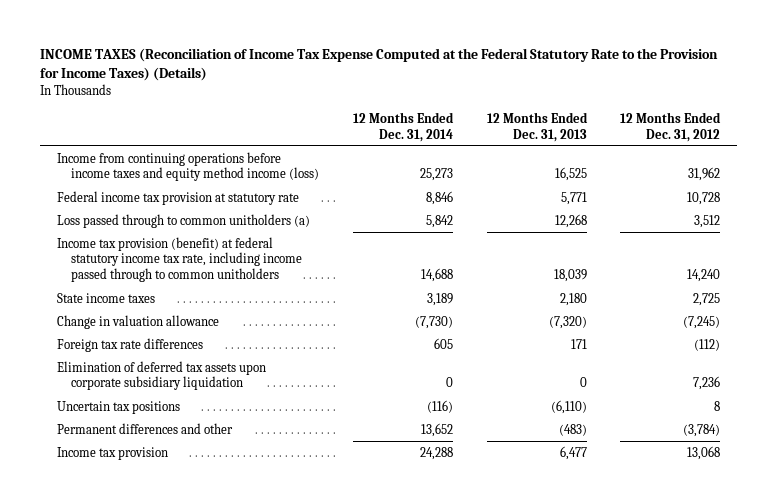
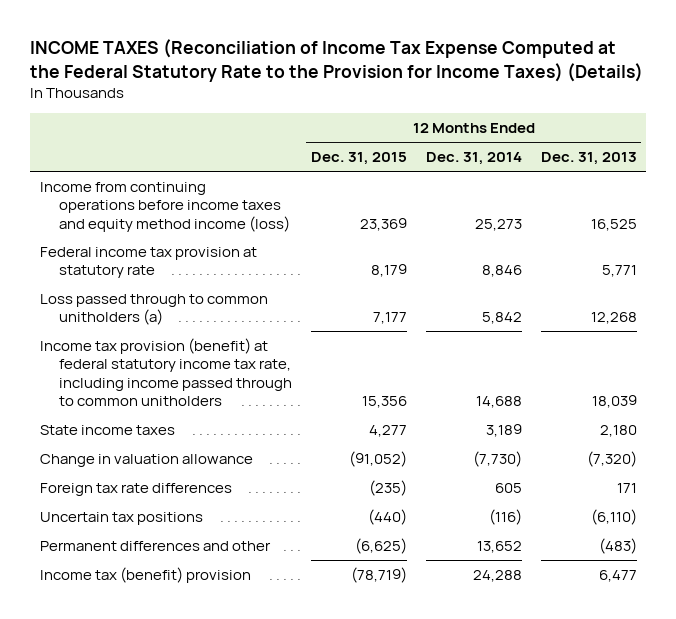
- | 12 Months Ended Dec. 31, 2014 | 12 Months Ended Dec. 31, 2013 | 12 Months Ended Dec. 31, 2012
+ | 12 Months Ended Dec. 31, 2015 | 12 Months Ended Dec. 31, 2014 | 12 Months Ended Dec. 31, 2013
- Elimination of deferred tax assets upon corporate subsidiary liquidation | 0 | 0 | 7,236
- Income tax provision | 24,288 | 6,477 | 13,068
+ Income tax (benefit) provision | (78,719) | 24,288 | 6,477

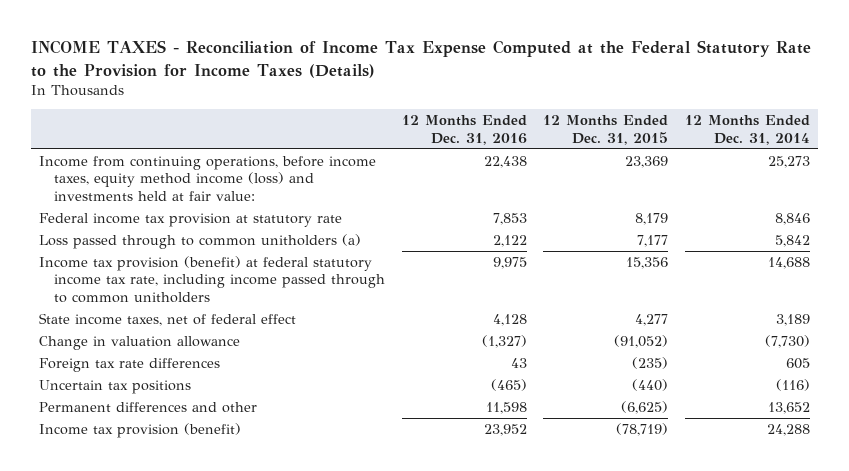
- INCOME TAXES (Reconciliation of Income Tax Expense Computed at the Federal Statutory Rate to the Provision for Income Taxes) (Details)
+ INCOME TAXES - Reconciliation of Income Tax Expense Computed at the Federal Statutory Rate to the Provision for Income Taxes (Details)
- | 12 Months Ended Dec. 31, 2015 | 12 Months Ended Dec. 31, 2014 | 12 Months Ended Dec. 31, 2013
+ | 12 Months Ended Dec. 31, 2016 | 12 Months Ended Dec. 31, 2015 | 12 Months Ended Dec. 31, 2014
- Income from continuing operations before income taxes and equity method income (loss) | 23,369 | 25,273 | 16,525
+ Income from continuing operations, before income taxes, equity method income (loss) and investments held at fair value: | 22,438 | 23,369 | 25,273
- State income taxes | 4,277 | 3,189 | 2,180
+ State income taxes, net of federal effect | 4,128 | 4,277 | 3,189
- Income tax (benefit) provision | (78,719) | 24,288 | 6,477
+ Income tax provision (benefit) | 23,952 | (78,719) | 24,288

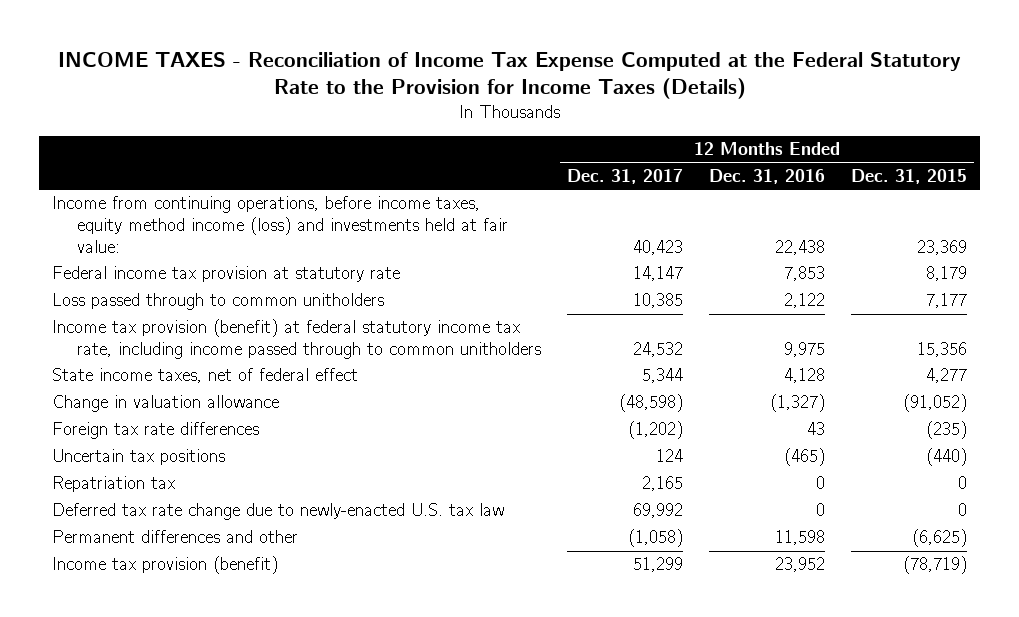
- | 12 Months Ended Dec. 31, 2016 | 12 Months Ended Dec. 31, 2015 | 12 Months Ended Dec. 31, 2014
+ | 12 Months Ended Dec. 31, 2017 | 12 Months Ended Dec. 31, 2016 | 12 Months Ended Dec. 31, 2015
- Loss passed through to common unitholders (a) | 2,122 | 7,177 | 5,842
+ Loss passed through to common unitholders | 10,385 | 2,122 | 7,177
+ Repatriation tax | 2,165 | 0 | 0
+ Deferred tax rate change due to newly-enacted U.S. tax law | 69,992 | 0 | 0

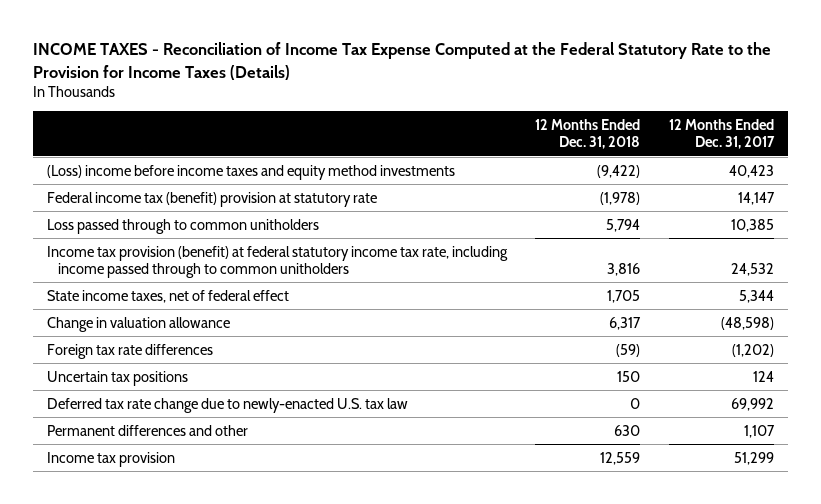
- | 12 Months Ended Dec. 31, 2017 | 12 Months Ended Dec. 31, 2016 | 12 Months Ended Dec. 31, 2015
+ | 12 Months Ended Dec. 31, 2018 | 12 Months Ended Dec. 31, 2017
- Income from continuing operations, before income taxes, equity method income (loss) and investments held at fair value: | 40,423 | 22,438 | 23,369
- Federal income tax provision at statutory rate | 14,147 | 7,853 | 8,179
+ (Loss) income before income taxes and equity method investments | (9,422) | 40,423
+ Federal income tax (benefit) provision at statutory rate | (1,978) | 14,147
- Repatriation tax | 2,165 | 0 | 0
- Permanent differences and other | (1,058) | 11,598 | (6,625)
- Income tax provision (benefit) | 51,299 | 23,952 | (78,719)
+ Permanent differences and other | 630 | 1,107
+ Income tax provision | 12,559 | 51,299

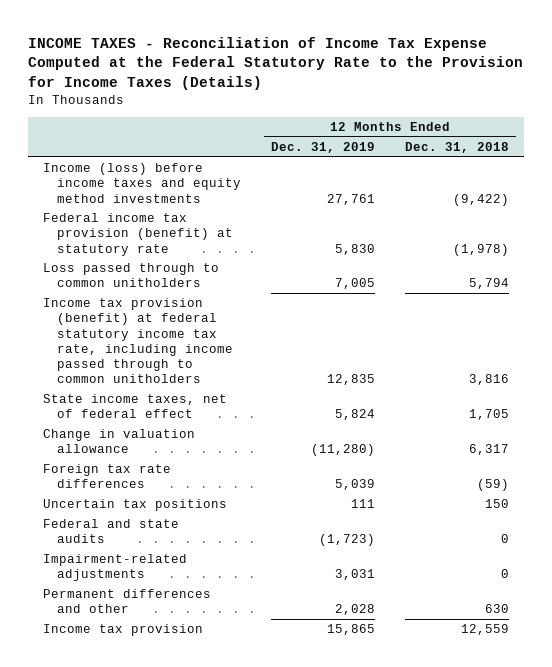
- | 12 Months Ended Dec. 31, 2018 | 12 Months Ended Dec. 31, 2017
+ | 12 Months Ended Dec. 31, 2019 | 12 Months Ended Dec. 31, 2018
- (Loss) income before income taxes and equity method investments | (9,422) | 40,423
- Federal income tax (benefit) provision at statutory rate | (1,978) | 14,147
+ Income (loss) before income taxes and equity method investments | 27,761 | (9,422)
+ Federal income tax provision (benefit) at statutory rate | 5,830 | (1,978)
- Deferred tax rate change due to newly-enacted U.S. tax law | 0 | 69,992
+ Federal and state audits | (1,723) | 0
+ Impairment-related adjustments | 3,031 | 0

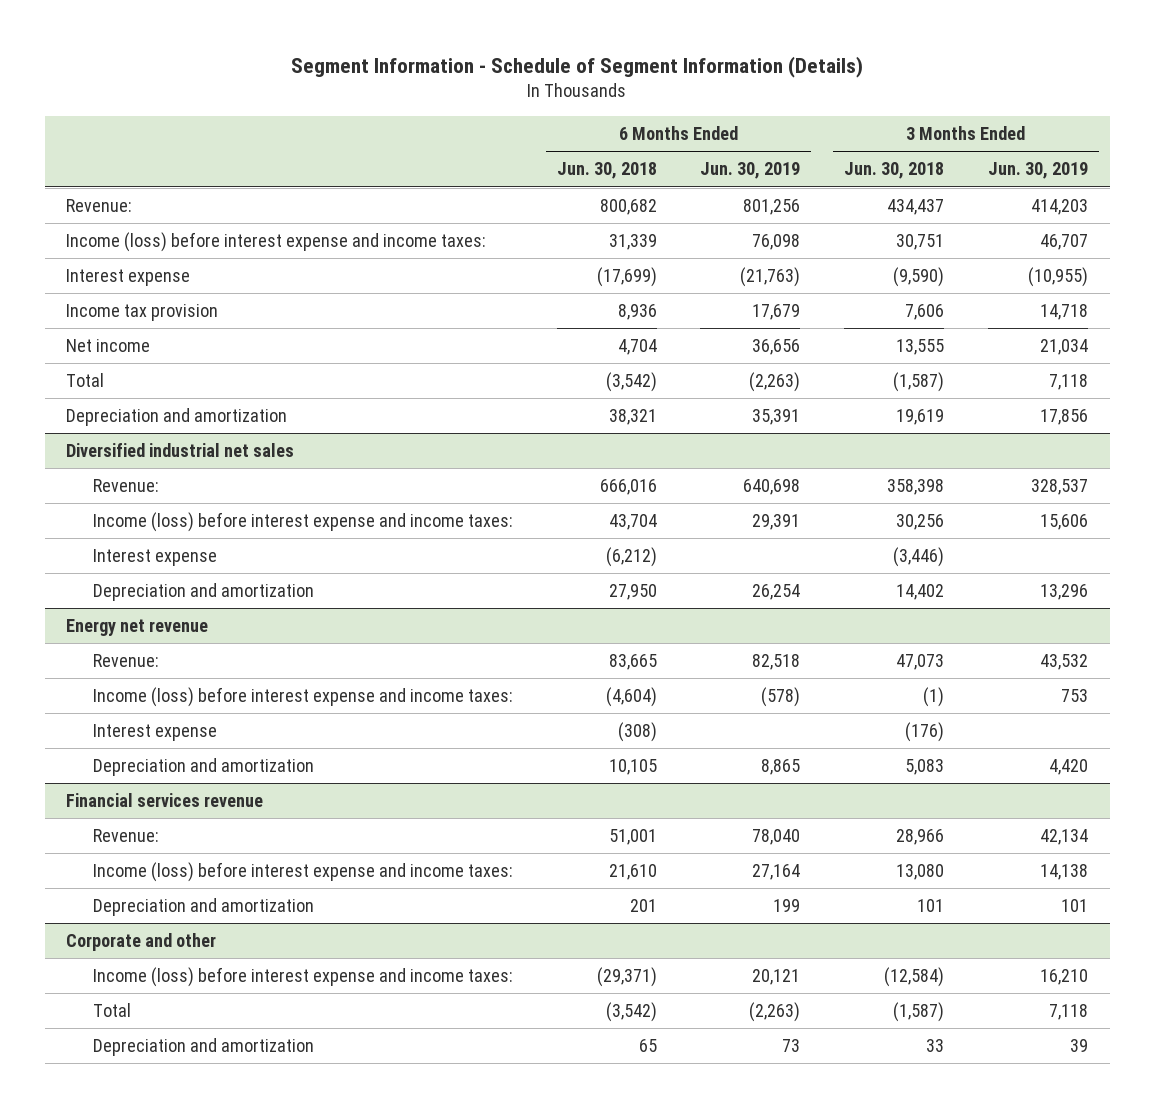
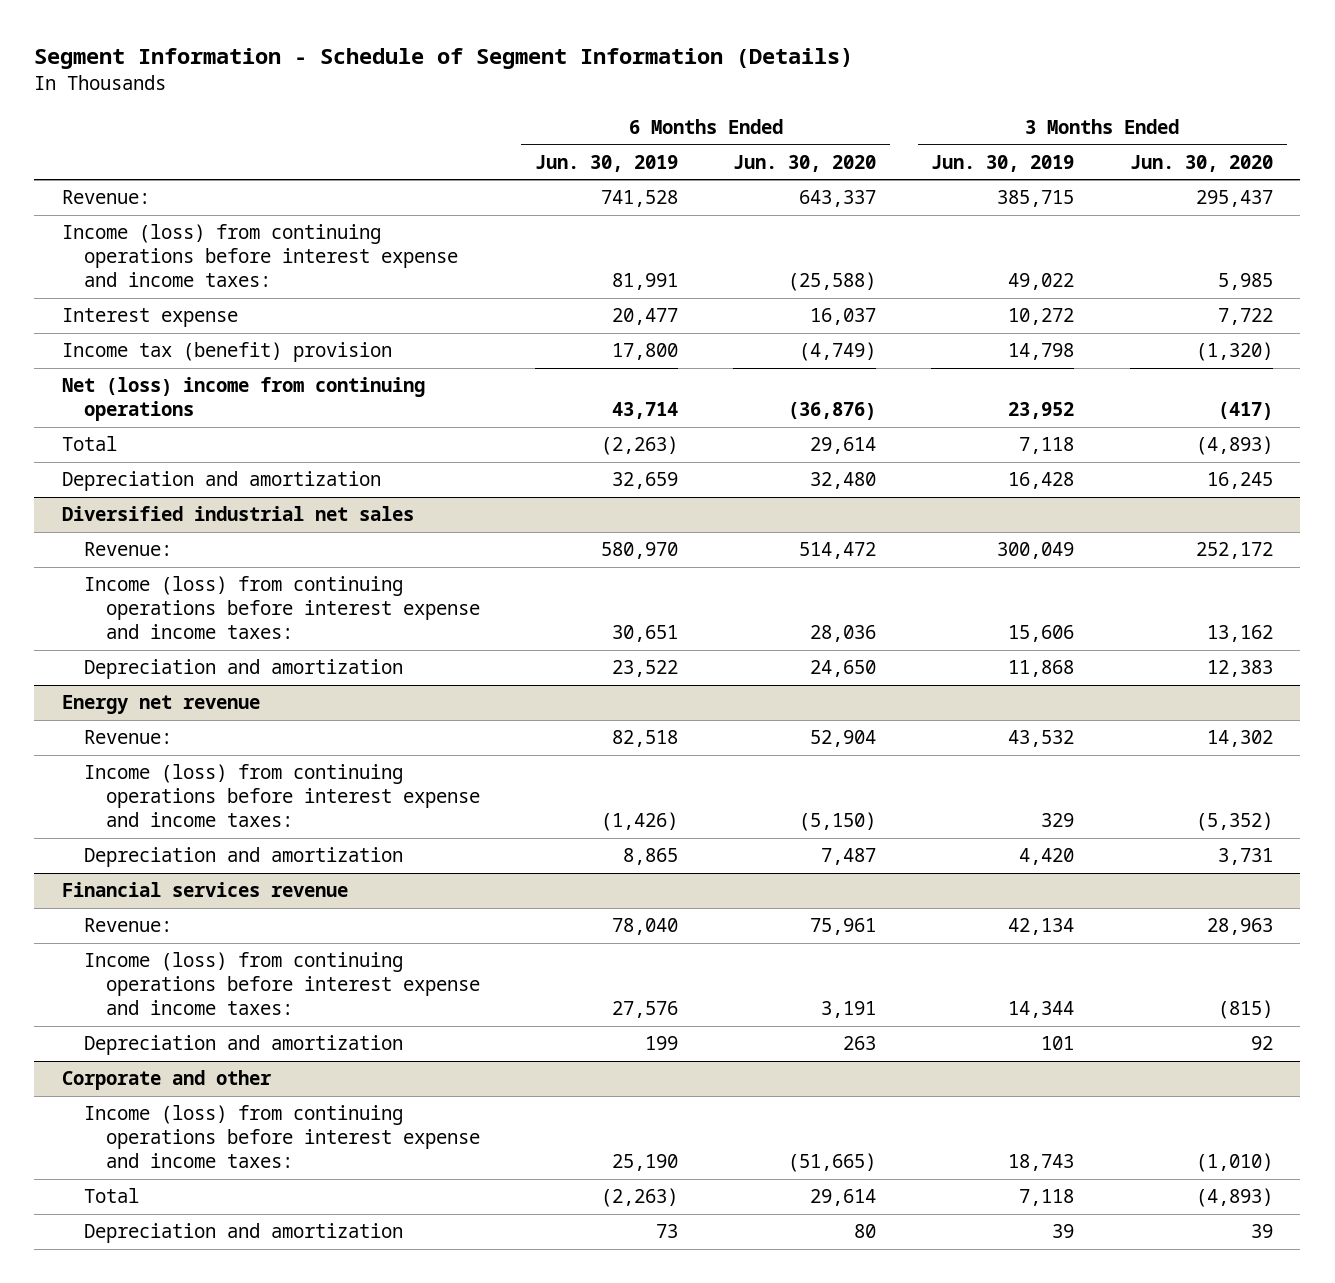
- | 6 Months Ended Jun. 30, 2018 | 6 Months Ended Jun. 30, 2019 | 3 Months Ended Jun. 30, 2018 | 3 Months Ended Jun. 30, 2019
+ | 6 Months Ended Jun. 30, 2019 | 6 Months Ended Jun. 30, 2020 | 3 Months Ended Jun. 30, 2019 | 3 Months Ended Jun. 30, 2020
- Revenue: | 800,682 | 801,256 | 434,437 | 414,203
- Income (loss) before interest expense and income taxes: | 31,339 | 76,098 | 30,751 | 46,707
- Interest expense | (17,699) | (21,763) | (9,590) | (10,955)
- Income tax provision | 8,936 | 17,679 | 7,606 | 14,718
- Net income | 4,704 | 36,656 | 13,555 | 21,034
+ Revenue: | 741,528 | 643,337 | 385,715 | 295,437
+ Income (loss) from continuing operations before interest expense and income taxes: | 81,991 | (25,588) | 49,022 | 5,985
+ Interest expense | 20,477 | 16,037 | 10,272 | 7,722
+ Income tax (benefit) provision | 17,800 | (4,749) | 14,798 | (1,320)
+ Net (loss) income from continuing operations | 43,714 | (36,876) | 23,952 | (417)
- Depreciation and amortization | 38,321 | 35,391 | 19,619 | 17,856
+ Depreciation and amortization | 32,659 | 32,480 | 16,428 | 16,245
@ Diversified industrial net sales
- Revenue: | 666,016 | 640,698 | 358,398 | 328,537
- Income (loss) before interest expense and income taxes: | 43,704 | 29,391 | 30,256 | 15,606
- Interest expense | (6,212) | | (3,446) |
- Depreciation and amortization | 27,950 | 26,254 | 14,402 | 13,296
+ Revenue: | 580,970 | 514,472 | 300,049 | 252,172
+ Income (loss) from continuing operations before interest expense and income taxes: | 30,651 | 28,036 | 15,606 | 13,162
+ Depreciation and amortization | 23,522 | 24,650 | 11,868 | 12,383
@ Energy net revenue
- Income (loss) before interest expense and income taxes: | (4,604) | (578) | (1) | 753
- Interest expense | (308) | | (176) |
+ Income (loss) from continuing operations before interest expense and income taxes: | (1,426) | (5,150) | 329 | (5,352)
@ Financial services revenue
- Income (loss) before interest expense and income taxes: | 21,610 | 27,164 | 13,080 | 14,138
+ Income (loss) from continuing operations before interest expense and income taxes: | 27,576 | 3,191 | 14,344 | (815)
@ Corporate and other
- Income (loss) before interest expense and income taxes: | (29,371) | 20,121 | (12,584) | 16,210
+ Income (loss) from continuing operations before interest expense and income taxes: | 25,190 | (51,665) | 18,743 | (1,010)

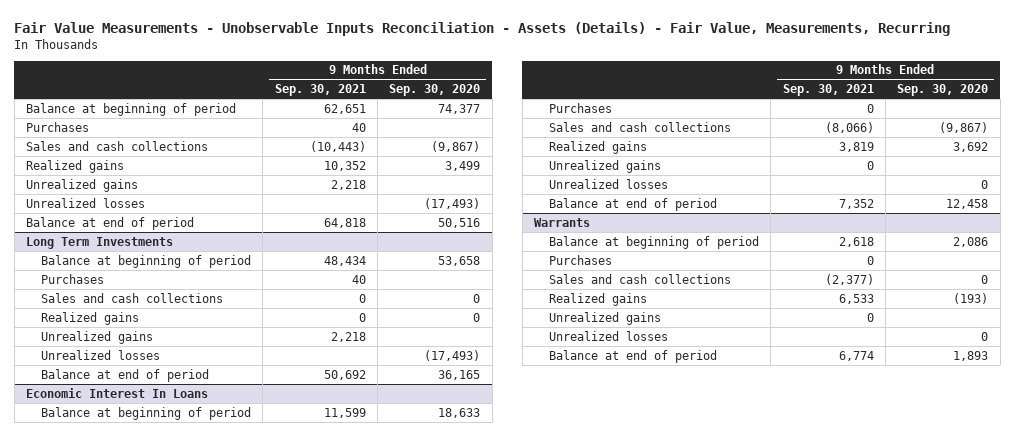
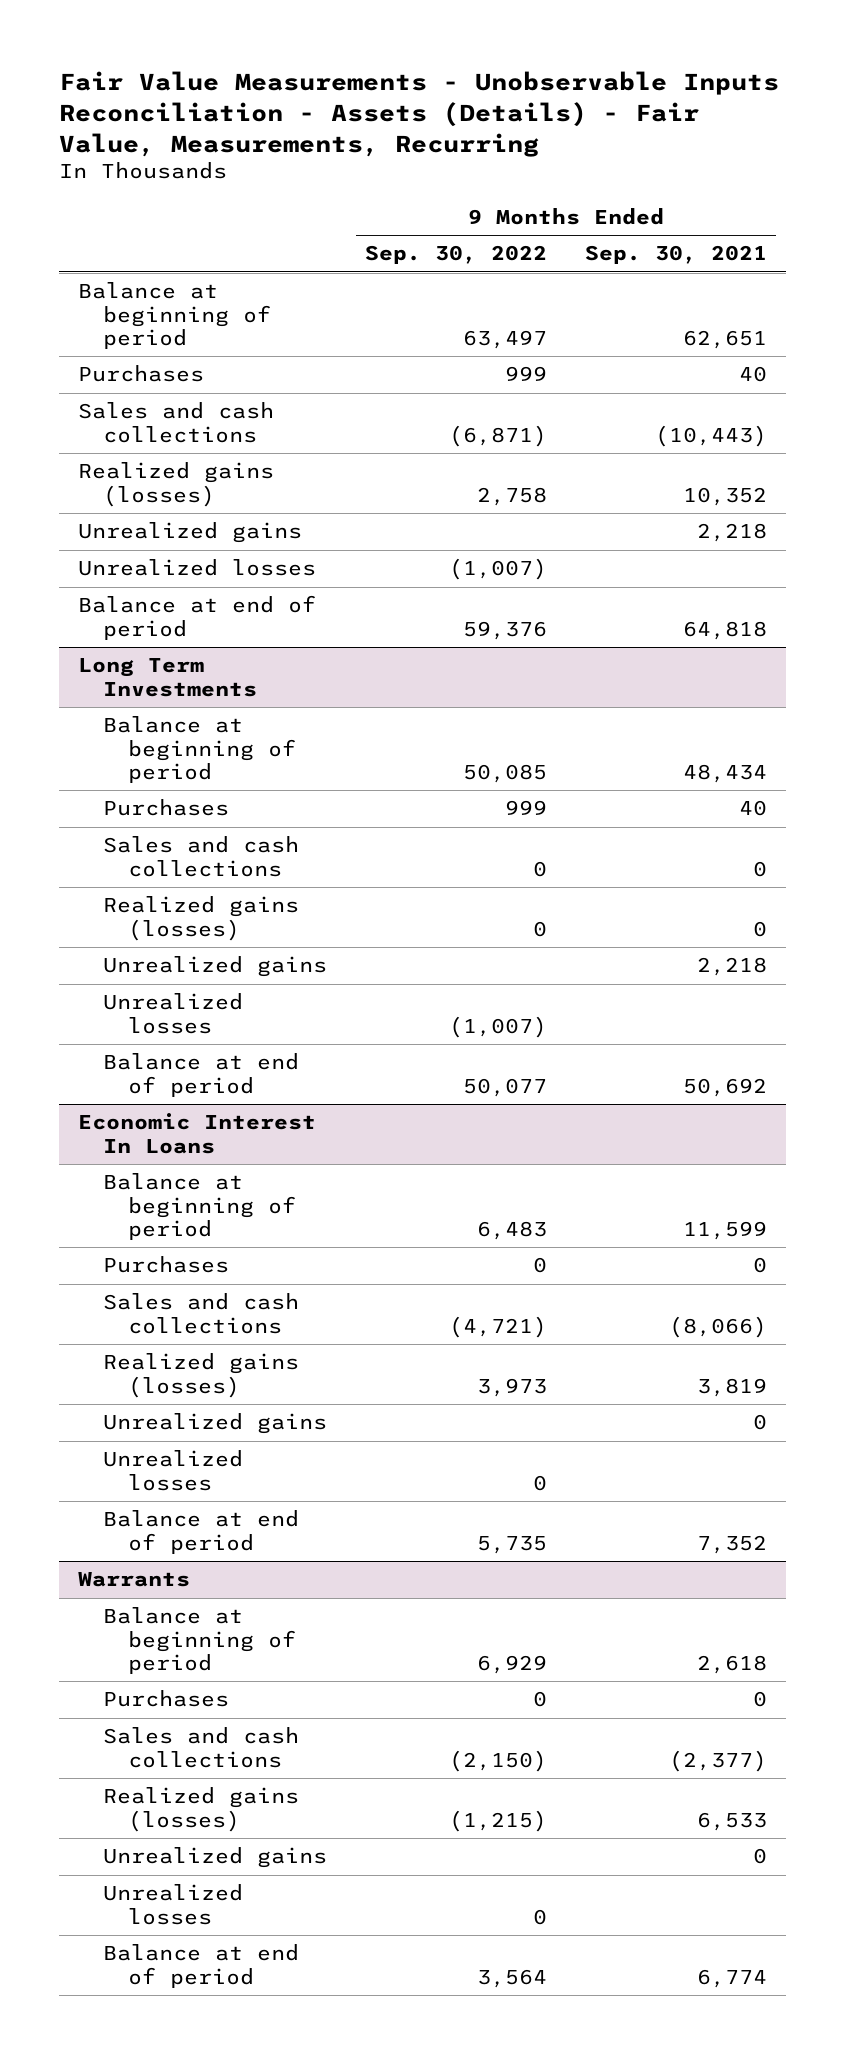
- | 9 Months Ended Sep. 30, 2021 | 9 Months Ended Sep. 30, 2020
+ | 9 Months Ended Sep. 30, 2022 | 9 Months Ended Sep. 30, 2021
- Realized gains | 10,352 | 3,499
+ Realized gains (losses) | 2,758 | 10,352
@ Long Term Investments
- Realized gains | 0 | 0
+ Realized gains (losses) | 0 | 0
@ Economic Interest In Loans
- Realized gains | 3,819 | 3,692
+ Realized gains (losses) | 3,973 | 3,819
@ Warrants
- Realized gains | 6,533 | (193)
+ Realized gains (losses) | (1,215) | 6,533

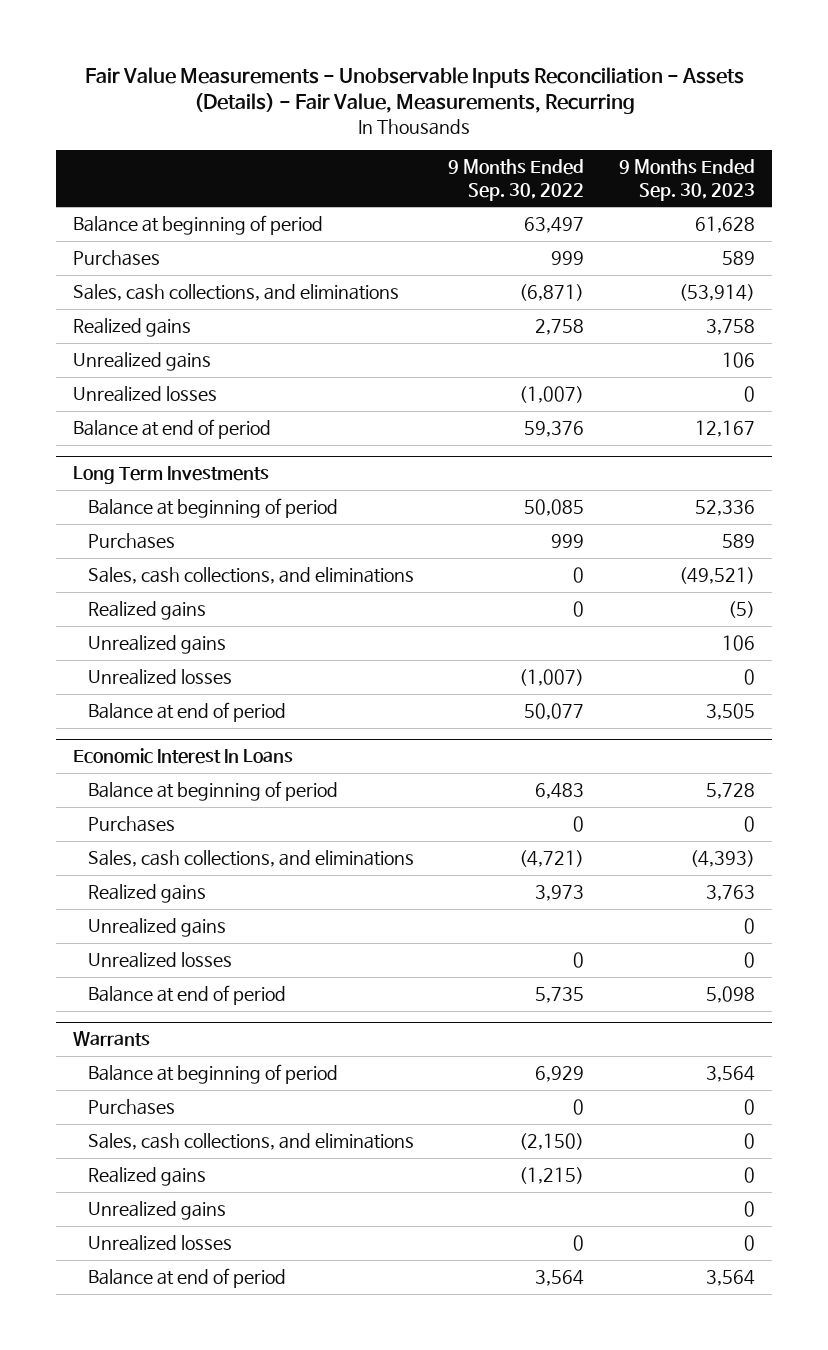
- | 9 Months Ended Sep. 30, 2022 | 9 Months Ended Sep. 30, 2021
+ | 9 Months Ended Sep. 30, 2022 | 9 Months Ended Sep. 30, 2023
- Sales and cash collections | (6,871) | (10,443)
- Realized gains (losses) | 2,758 | 10,352
+ Sales, cash collections, and eliminations | (6,871) | (53,914)
+ Realized gains | 2,758 | 3,758
@ Long Term Investments
- Sales and cash collections | 0 | 0
- Realized gains (losses) | 0 | 0
+ Sales, cash collections, and eliminations | 0 | (49,521)
+ Realized gains | 0 | (5)
@ Economic Interest In Loans
- Sales and cash collections | (4,721) | (8,066)
- Realized gains (losses) | 3,973 | 3,819
+ Sales, cash collections, and eliminations | (4,721) | (4,393)
+ Realized gains | 3,973 | 3,763
@ Warrants
- Sales and cash collections | (2,150) | (2,377)
- Realized gains (losses) | (1,215) | 6,533
+ Sales, cash collections, and eliminations | (2,150) | 0
+ Realized gains | (1,215) | 0

